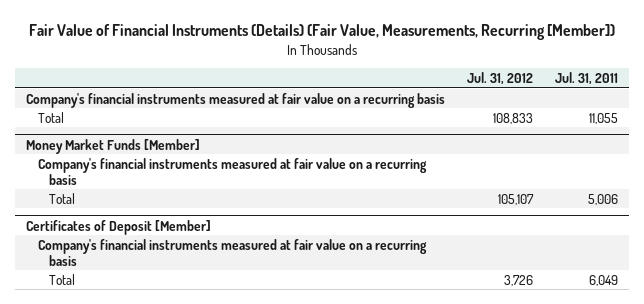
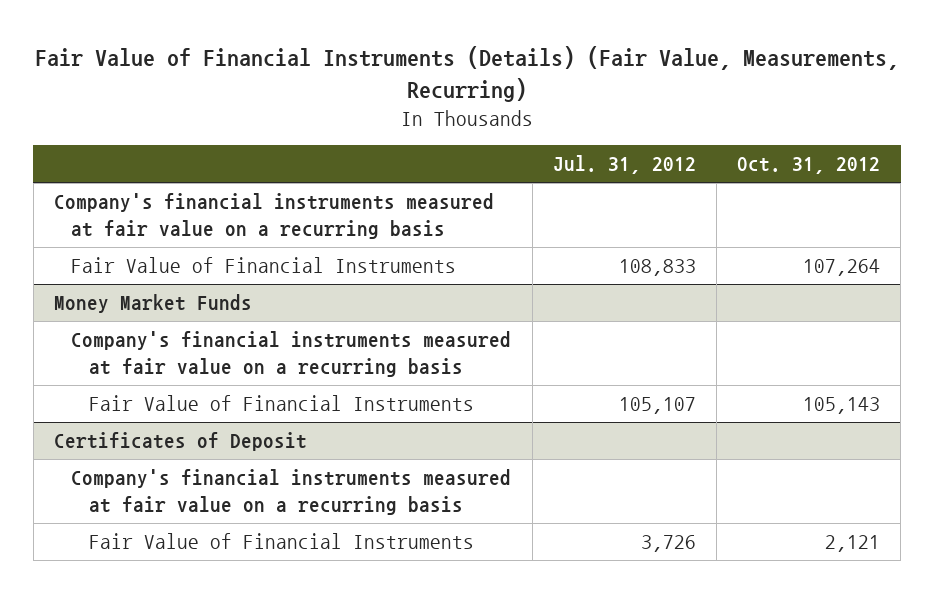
- Fair Value of Financial Instruments (Details) (Fair Value, Measurements, Recurring [Member])
+ Fair Value of Financial Instruments (Details) (Fair Value, Measurements, Recurring)
- | Jul. 31, 2012 | Jul. 31, 2011
+ | Jul. 31, 2012 | Oct. 31, 2012
- Total | 108,833 | 11,055
- Money Market Funds [Member]
+ Fair Value of Financial Instruments | 108,833 | 107,264
+ Money Market Funds
- Total | 105,107 | 5,006
- Certificates of Deposit [Member]
+ Fair Value of Financial Instruments | 105,107 | 105,143
+ Certificates of Deposit
- Total | 3,726 | 6,049
+ Fair Value of Financial Instruments | 3,726 | 2,121

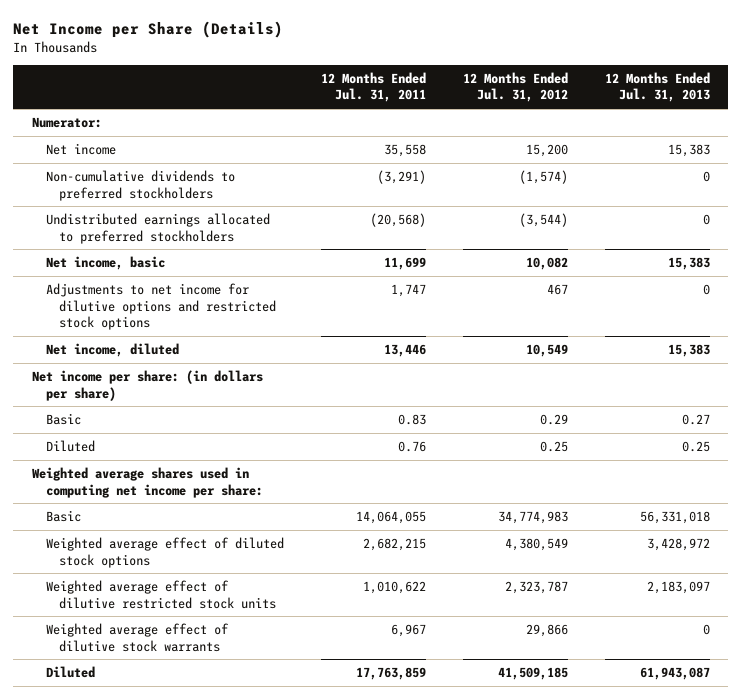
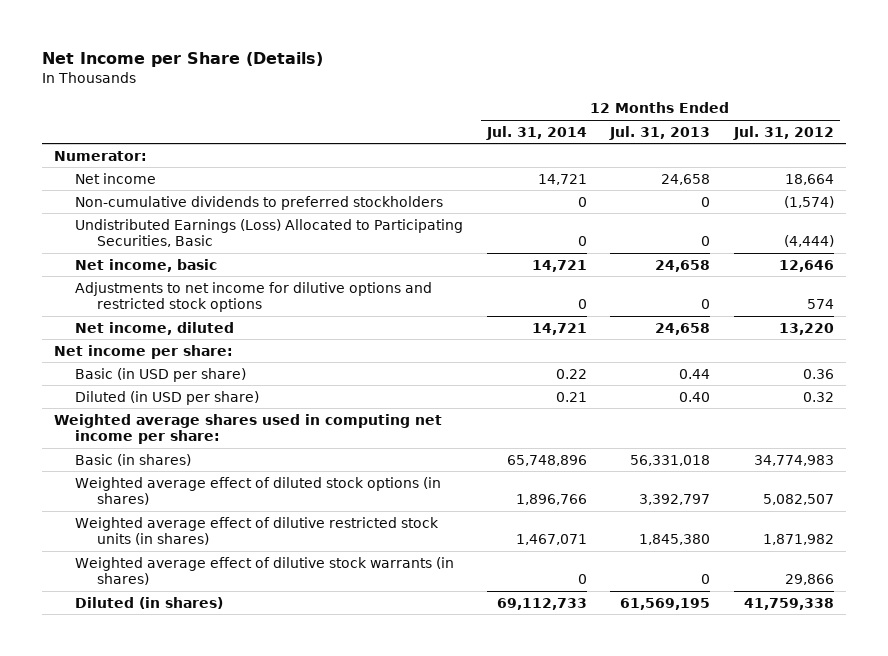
- | 12 Months Ended Jul. 31, 2011 | 12 Months Ended Jul. 31, 2012 | 12 Months Ended Jul. 31, 2013
+ | 12 Months Ended Jul. 31, 2014 | 12 Months Ended Jul. 31, 2013 | 12 Months Ended Jul. 31, 2012
- Net income | 35,558 | 15,200 | 15,383
+ Net income | 14,721 | 24,658 | 18,664
- Undistributed earnings allocated to preferred stockholders | (20,568) | (3,544) | 0
- Net income, basic | 11,699 | 10,082 | 15,383
- Adjustments to net income for dilutive options and restricted stock options | 1,747 | 467 | 0
- Net income, diluted | 13,446 | 10,549 | 15,383
- Net income per share: (in dollars per share)
- Basic | 0.83 | 0.29 | 0.27
- Diluted | 0.76 | 0.25 | 0.25
+ Undistributed Earnings (Loss) Allocated to Participating Securities, Basic | 0 | 0 | (4,444)
+ Net income, basic | 14,721 | 24,658 | 12,646
+ Adjustments to net income for dilutive options and restricted stock options | 0 | 0 | 574
+ Net income, diluted | 14,721 | 24,658 | 13,220
+ Net income per share:
+ Basic (in USD per share) | 0.22 | 0.44 | 0.36
+ Diluted (in USD per share) | 0.21 | 0.40 | 0.32
- Basic | 14,064,055 | 34,774,983 | 56,331,018
- Weighted average effect of diluted stock options | 2,682,215 | 4,380,549 | 3,428,972
- Weighted average effect of dilutive restricted stock units | 1,010,622 | 2,323,787 | 2,183,097
- Weighted average effect of dilutive stock warrants | 6,967 | 29,866 | 0
- Diluted | 17,763,859 | 41,509,185 | 61,943,087
+ Basic (in shares) | 65,748,896 | 56,331,018 | 34,774,983
+ Weighted average effect of diluted stock options (in shares) | 1,896,766 | 3,392,797 | 5,082,507
+ Weighted average effect of dilutive restricted stock units (in shares) | 1,467,071 | 1,845,380 | 1,871,982
+ Weighted average effect of dilutive stock warrants (in shares) | 0 | 0 | 29,866
+ Diluted (in shares) | 69,112,733 | 61,569,195 | 41,759,338

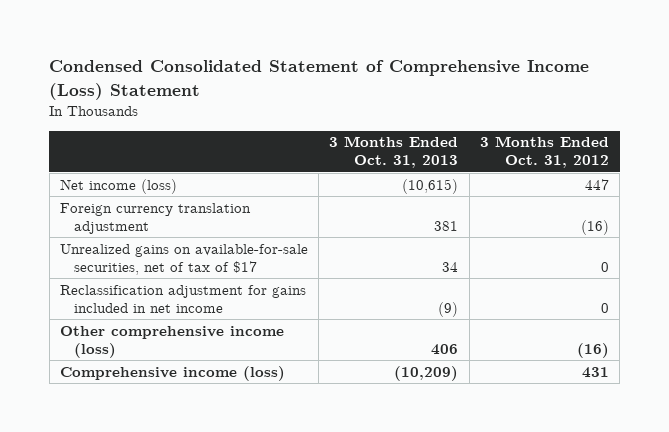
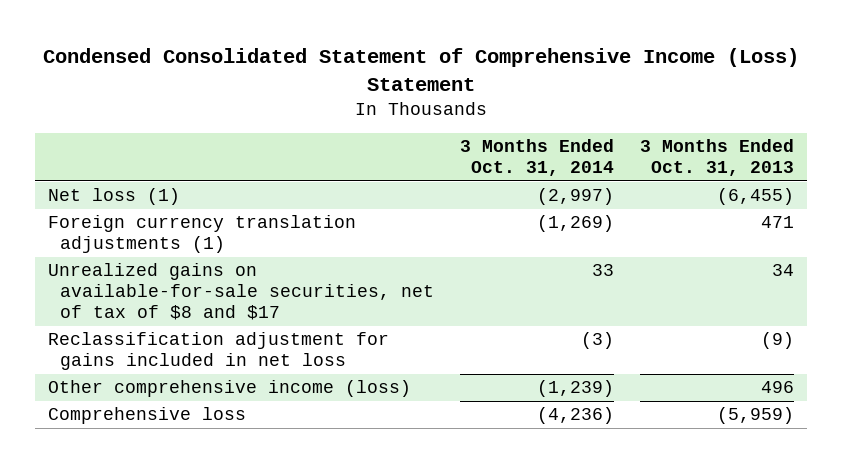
- | 3 Months Ended Oct. 31, 2013 | 3 Months Ended Oct. 31, 2012
+ | 3 Months Ended Oct. 31, 2014 | 3 Months Ended Oct. 31, 2013
- Net income (loss) | (10,615) | 447
- Foreign currency translation adjustment | 381 | (16)
- Unrealized gains on available-for-sale securities, net of tax of $17 | 34 | 0
- Reclassification adjustment for gains included in net income | (9) | 0
- Other comprehensive income (loss) | 406 | (16)
- Comprehensive income (loss) | (10,209) | 431
+ Net loss (1) | (2,997) | (6,455)
+ Foreign currency translation adjustments (1) | (1,269) | 471
+ Unrealized gains on available-for-sale securities, net of tax of $8 and $17 | 33 | 34
+ Reclassification adjustment for gains included in net loss | (3) | (9)
+ Other comprehensive income (loss) | (1,239) | 496
+ Comprehensive loss | (4,236) | (5,959)

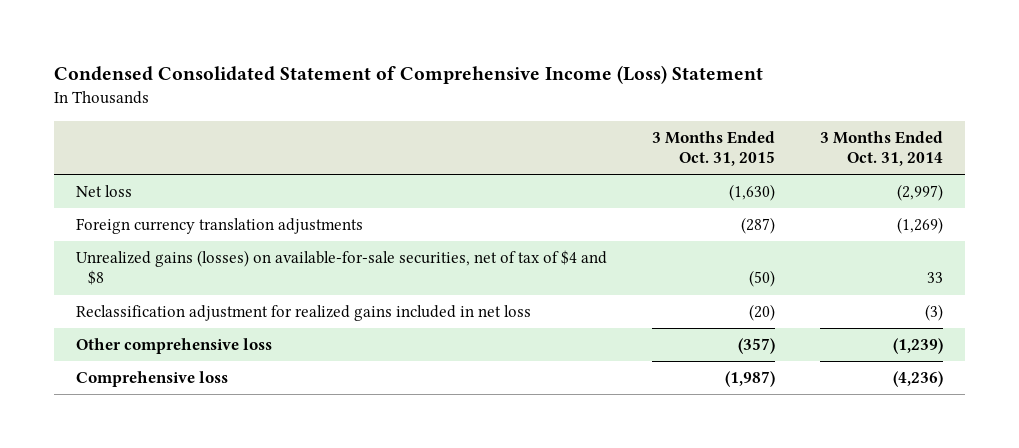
- | 3 Months Ended Oct. 31, 2014 | 3 Months Ended Oct. 31, 2013
+ | 3 Months Ended Oct. 31, 2015 | 3 Months Ended Oct. 31, 2014
- Net loss (1) | (2,997) | (6,455)
- Foreign currency translation adjustments (1) | (1,269) | 471
- Unrealized gains on available-for-sale securities, net of tax of $8 and $17 | 33 | 34
- Reclassification adjustment for gains included in net loss | (3) | (9)
- Other comprehensive income (loss) | (1,239) | 496
+ Net loss | (1,630) | (2,997)
+ Foreign currency translation adjustments | (287) | (1,269)
+ Unrealized gains (losses) on available-for-sale securities, net of tax of $4 and $8 | (50) | 33
+ Reclassification adjustment for realized gains included in net loss | (20) | (3)
+ Other comprehensive loss | (357) | (1,239)

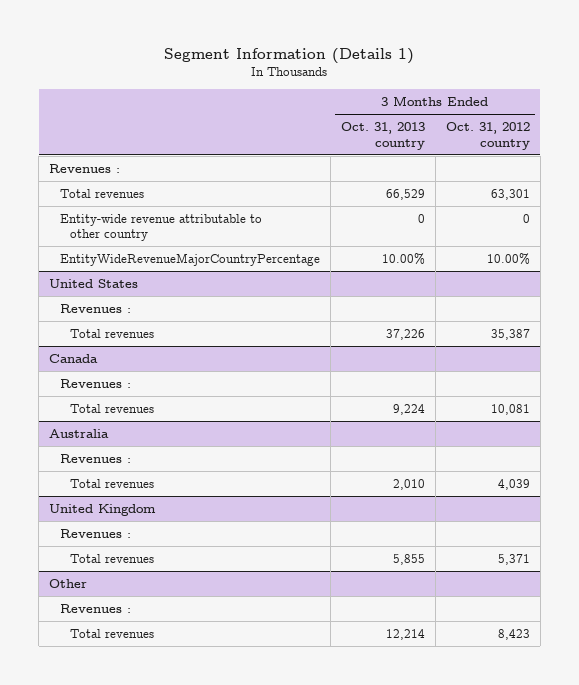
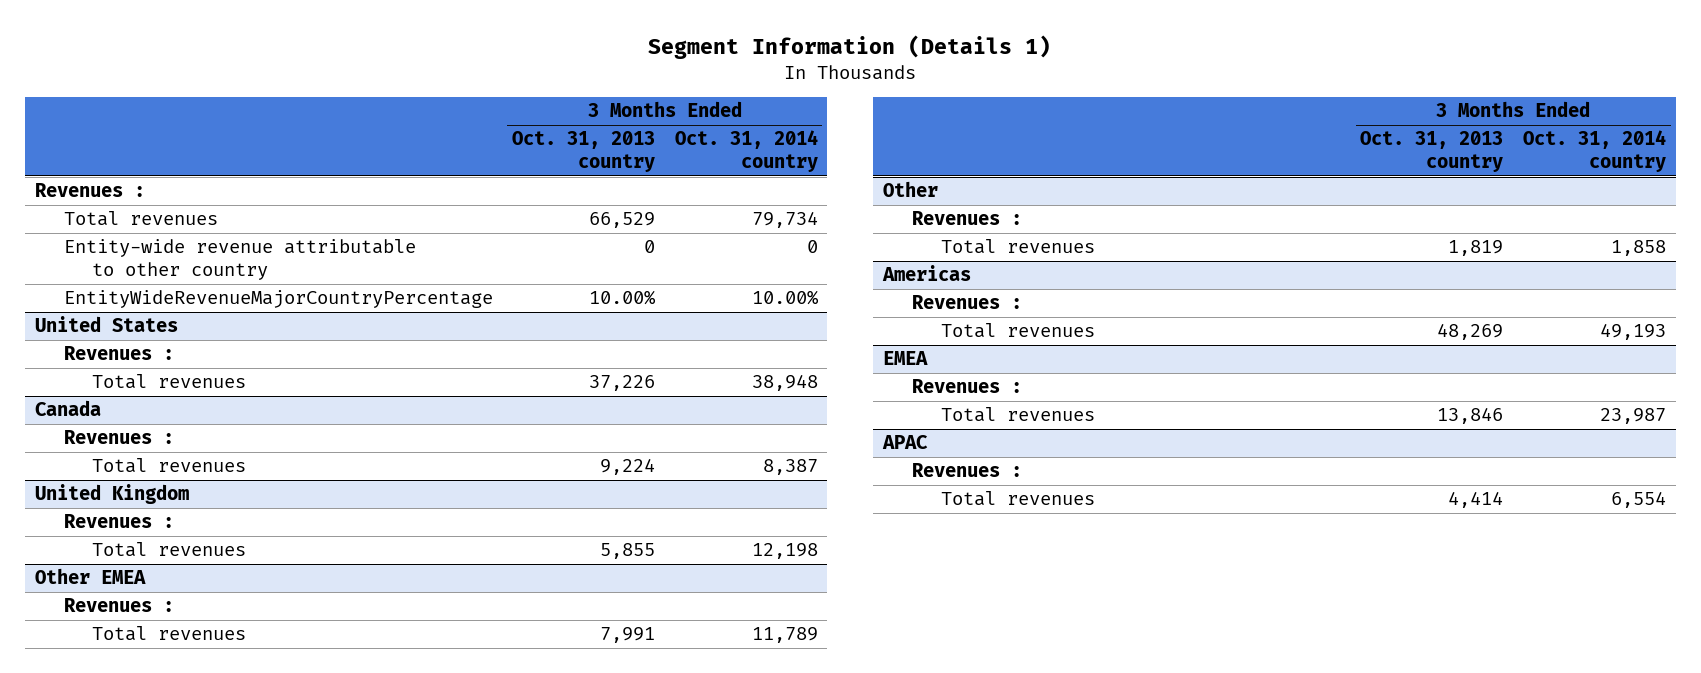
- | 3 Months Ended Oct. 31, 2013 country | 3 Months Ended Oct. 31, 2012 country
+ | 3 Months Ended Oct. 31, 2013 country | 3 Months Ended Oct. 31, 2014 country
- Australia
- Revenues :
- Total revenues | 2,010 | 4,039
+ Other EMEA
+ Revenues :
+ Total revenues | 7,991 | 11,789
@ Other
- Total revenues | 12,214 | 8,423
+ Total revenues | 1,819 | 1,858
+ Americas
+ Revenues :
+ Total revenues | 48,269 | 49,193
+ EMEA
+ Revenues :
+ Total revenues | 13,846 | 23,987
+ APAC
+ Revenues :
+ Total revenues | 4,414 | 6,554

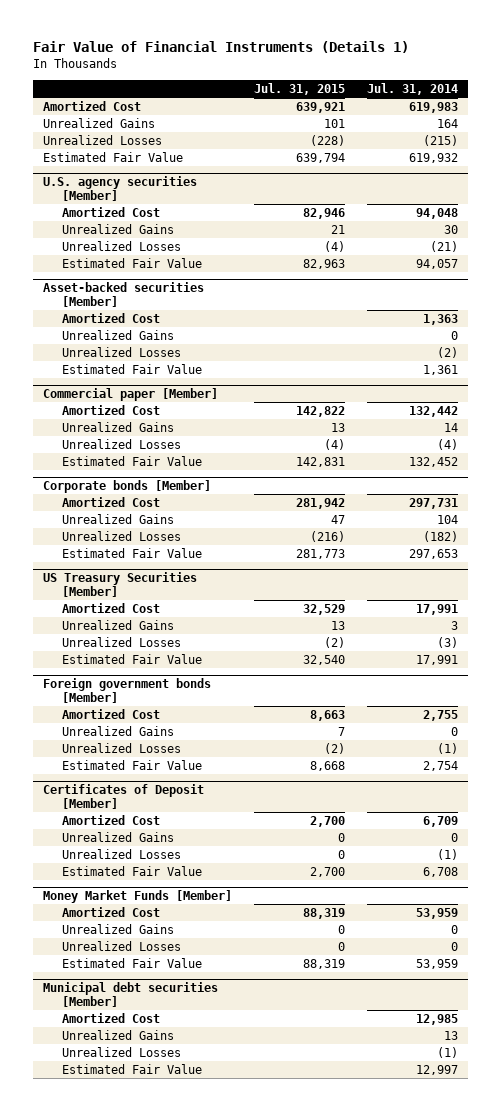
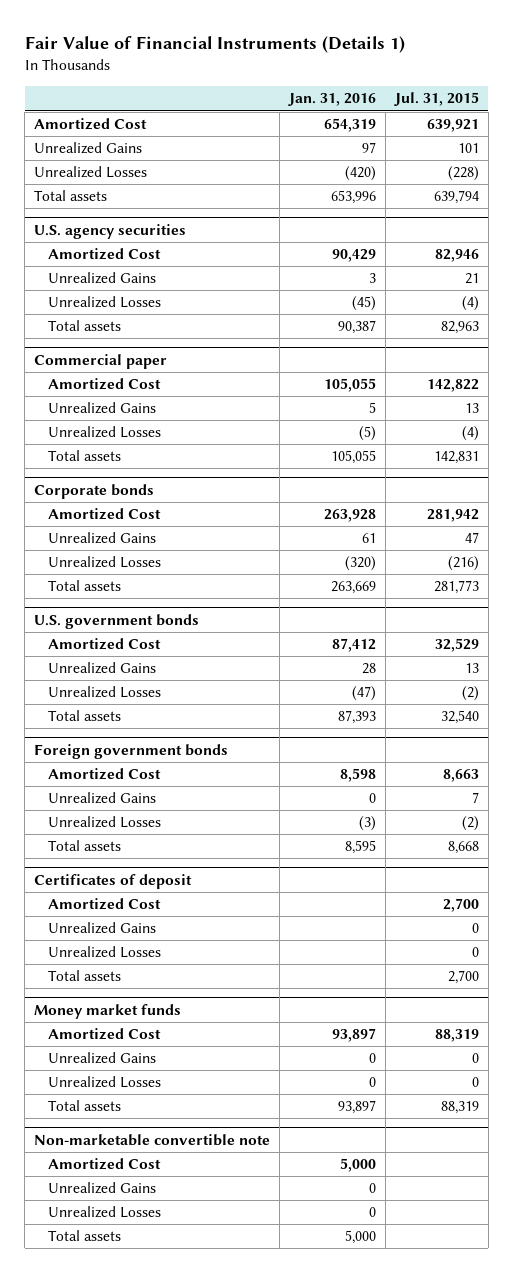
- | Jul. 31, 2015 | Jul. 31, 2014
+ | Jan. 31, 2016 | Jul. 31, 2015
- Estimated Fair Value | 639,794 | 619,932
- U.S. agency securities [Member]
+ Total assets | 653,996 | 639,794
+ U.S. agency securities
- Estimated Fair Value | 82,963 | 94,057
- Asset-backed securities [Member]
- Amortized Cost | | 1,363
- Unrealized Gains | | 0
- Unrealized Losses | | (2)
- Estimated Fair Value | | 1,361
- Commercial paper [Member]
+ Total assets | 90,387 | 82,963
+ Commercial paper
- Estimated Fair Value | 142,831 | 132,452
- Corporate bonds [Member]
+ Total assets | 105,055 | 142,831
+ Corporate bonds
- Estimated Fair Value | 281,773 | 297,653
- US Treasury Securities [Member]
+ Total assets | 263,669 | 281,773
+ U.S. government bonds
- Estimated Fair Value | 32,540 | 17,991
- Foreign government bonds [Member]
+ Total assets | 87,393 | 32,540
+ Foreign government bonds
- Estimated Fair Value | 8,668 | 2,754
- Certificates of Deposit [Member]
+ Total assets | 8,595 | 8,668
+ Certificates of deposit
- Estimated Fair Value | 2,700 | 6,708
- Money Market Funds [Member]
+ Total assets | | 2,700
+ Money market funds
- Estimated Fair Value | 88,319 | 53,959
- Municipal debt securities [Member]
+ Total assets | 93,897 | 88,319
+ Non-marketable convertible note
- Estimated Fair Value | | 12,997
+ Total assets | 5,000 |

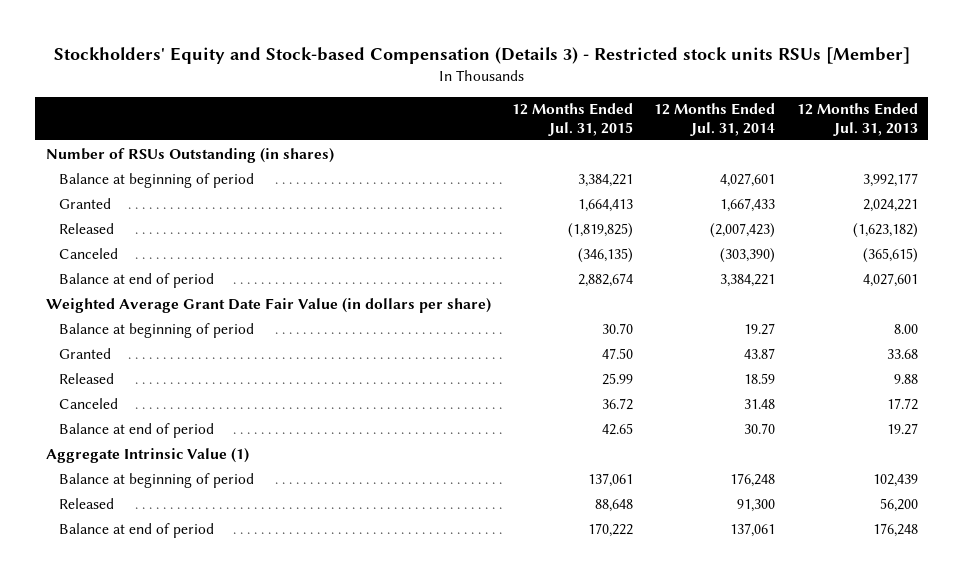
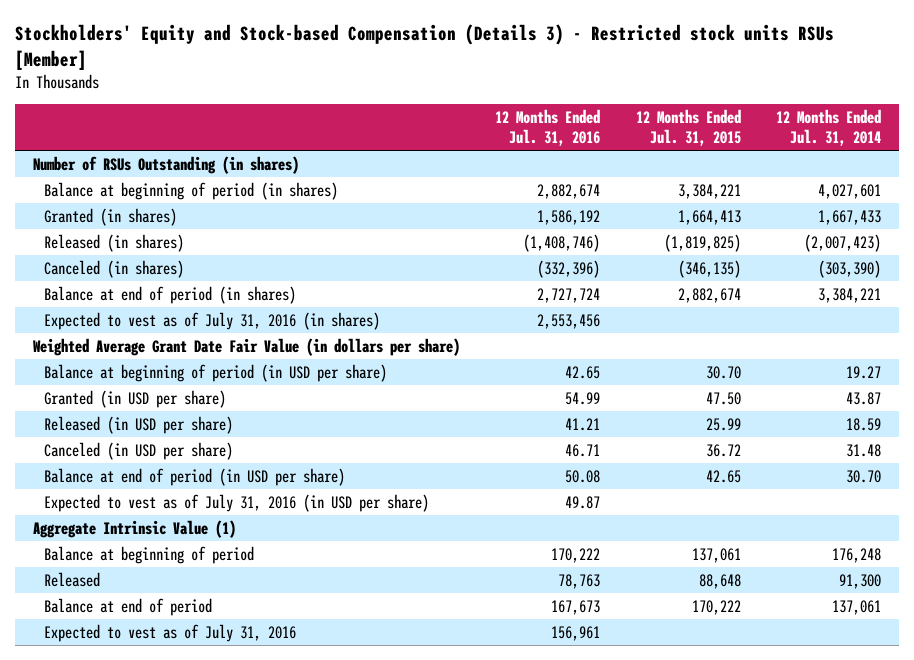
- | 12 Months Ended Jul. 31, 2015 | 12 Months Ended Jul. 31, 2014 | 12 Months Ended Jul. 31, 2013
+ | 12 Months Ended Jul. 31, 2016 | 12 Months Ended Jul. 31, 2015 | 12 Months Ended Jul. 31, 2014
- Balance at beginning of period | 3,384,221 | 4,027,601 | 3,992,177
- Granted | 1,664,413 | 1,667,433 | 2,024,221
- Released | (1,819,825) | (2,007,423) | (1,623,182)
- Canceled | (346,135) | (303,390) | (365,615)
- Balance at end of period | 2,882,674 | 3,384,221 | 4,027,601
+ Balance at beginning of period (in shares) | 2,882,674 | 3,384,221 | 4,027,601
+ Granted (in shares) | 1,586,192 | 1,664,413 | 1,667,433
+ Released (in shares) | (1,408,746) | (1,819,825) | (2,007,423)
+ Canceled (in shares) | (332,396) | (346,135) | (303,390)
+ Balance at end of period (in shares) | 2,727,724 | 2,882,674 | 3,384,221
+ Expected to vest as of July 31, 2016 (in shares) | 2,553,456 | |
- Balance at beginning of period | 30.70 | 19.27 | 8.00
- Granted | 47.50 | 43.87 | 33.68
- Released | 25.99 | 18.59 | 9.88
- Canceled | 36.72 | 31.48 | 17.72
- Balance at end of period | 42.65 | 30.70 | 19.27
+ Balance at beginning of period (in USD per share) | 42.65 | 30.70 | 19.27
+ Granted (in USD per share) | 54.99 | 47.50 | 43.87
+ Released (in USD per share) | 41.21 | 25.99 | 18.59
+ Canceled (in USD per share) | 46.71 | 36.72 | 31.48
+ Balance at end of period (in USD per share) | 50.08 | 42.65 | 30.70
+ Expected to vest as of July 31, 2016 (in USD per share) | 49.87 | |
+ Expected to vest as of July 31, 2016 | 156,961 | |

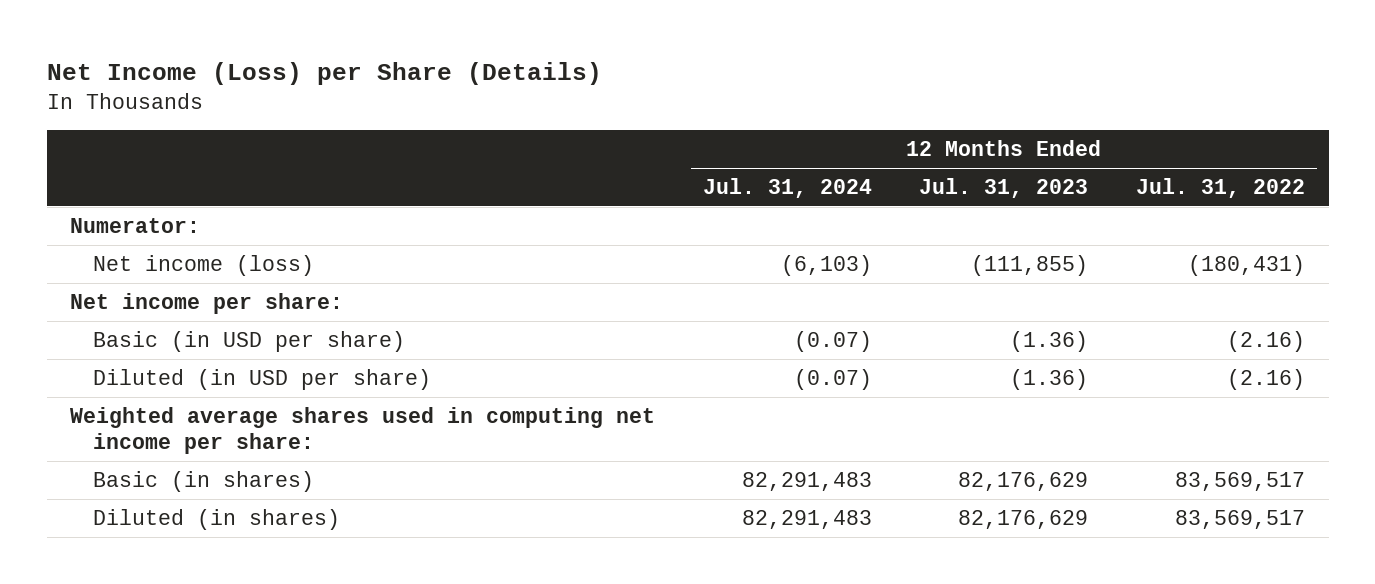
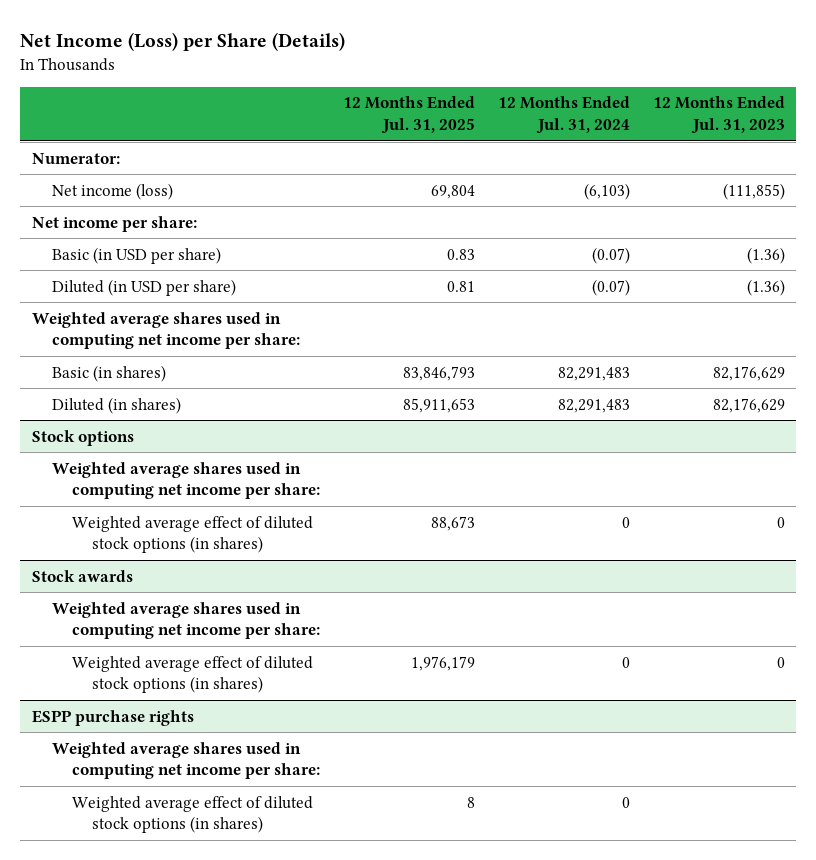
- | 12 Months Ended Jul. 31, 2024 | 12 Months Ended Jul. 31, 2023 | 12 Months Ended Jul. 31, 2022
+ | 12 Months Ended Jul. 31, 2025 | 12 Months Ended Jul. 31, 2024 | 12 Months Ended Jul. 31, 2023
+ Stock options
+ Weighted average shares used in computing net income per share:
+ Weighted average effect of diluted stock options (in shares) | 88,673 | 0 | 0
+ Stock awards
+ Weighted average shares used in computing net income per share:
+ Weighted average effect of diluted stock options (in shares) | 1,976,179 | 0 | 0
+ ESPP purchase rights
+ Weighted average shares used in computing net income per share:
+ Weighted average effect of diluted stock options (in shares) | 8 | 0 |

